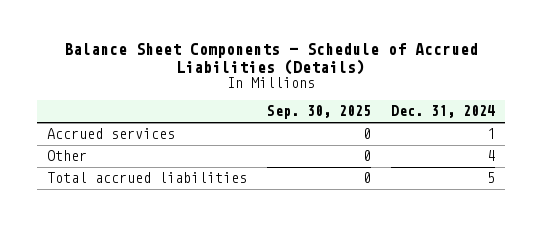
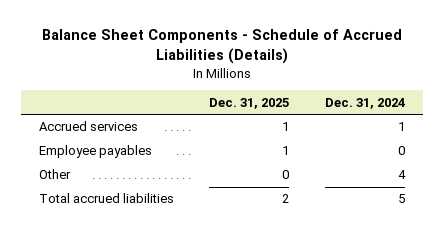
- | Sep. 30, 2025 | Dec. 31, 2024
+ | Dec. 31, 2025 | Dec. 31, 2024
+ Employee payables | 1 | 0

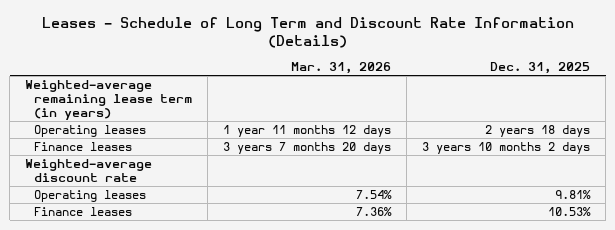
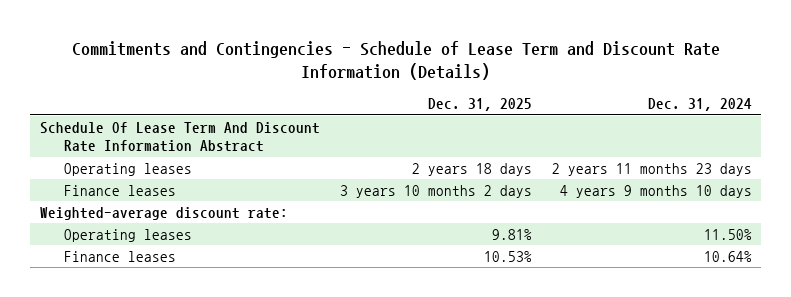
- Leases - Schedule of Long Term and Discount Rate Information (Details)
+ Commitments and Contingencies - Schedule of Lease Term and Discount Rate Information (Details)
- | Mar. 31, 2026 | Dec. 31, 2025
+ | Dec. 31, 2025 | Dec. 31, 2024
- Weighted-average remaining lease term (in years)
+ Schedule Of Lease Term And Discount Rate Information Abstract
- Weighted-average discount rate
+ Weighted-average discount rate:

